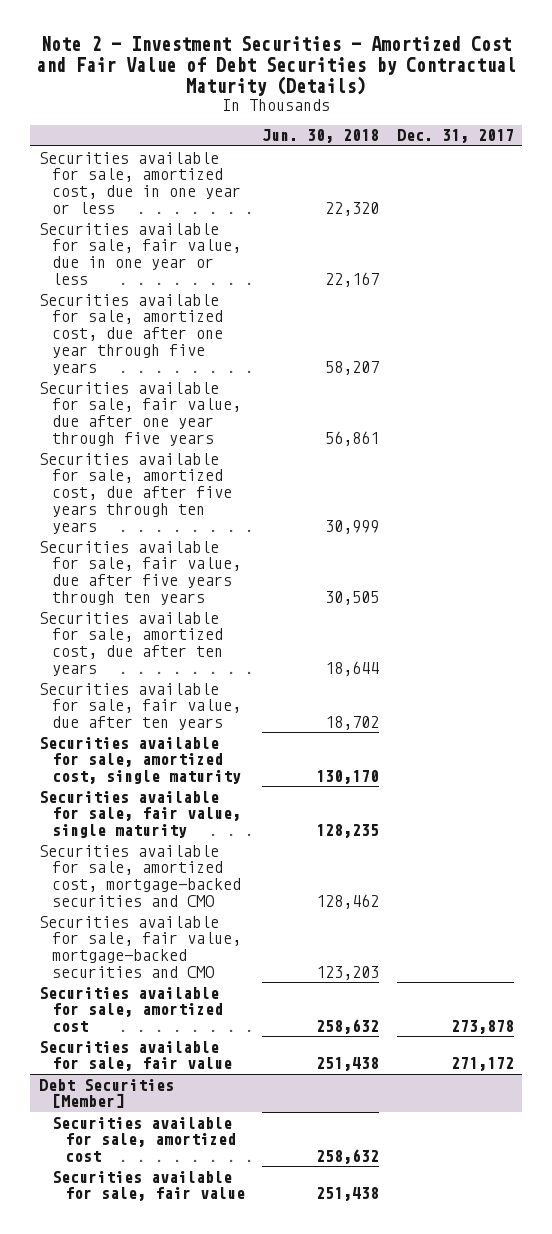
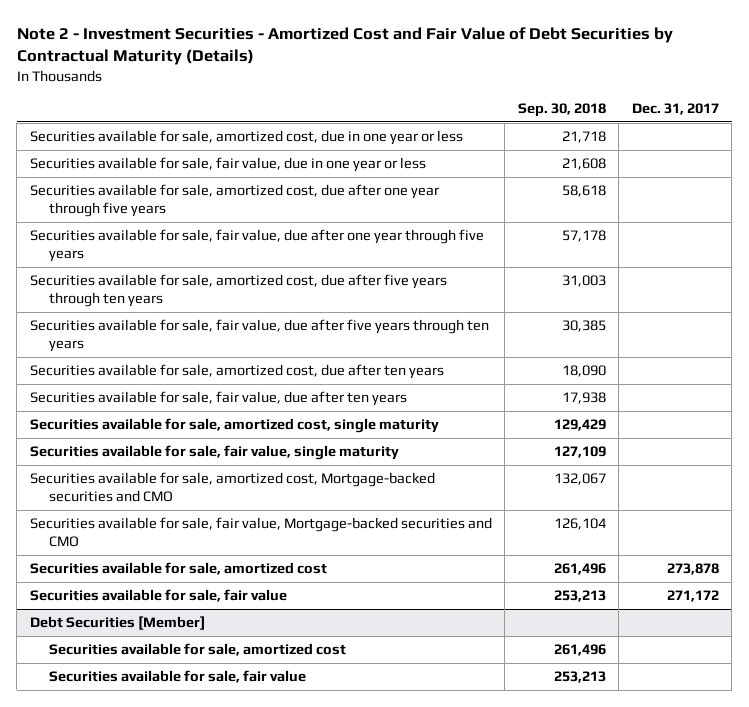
- | Jun. 30, 2018 | Dec. 31, 2017
+ | Sep. 30, 2018 | Dec. 31, 2017
- Securities available for sale, amortized cost, mortgage-backed securities and CMO | 128,462 |
- Securities available for sale, fair value, mortgage-backed securities and CMO | 123,203 |
+ Securities available for sale, amortized cost, Mortgage-backed securities and CMO | 132,067 |
+ Securities available for sale, fair value, Mortgage-backed securities and CMO | 126,104 |

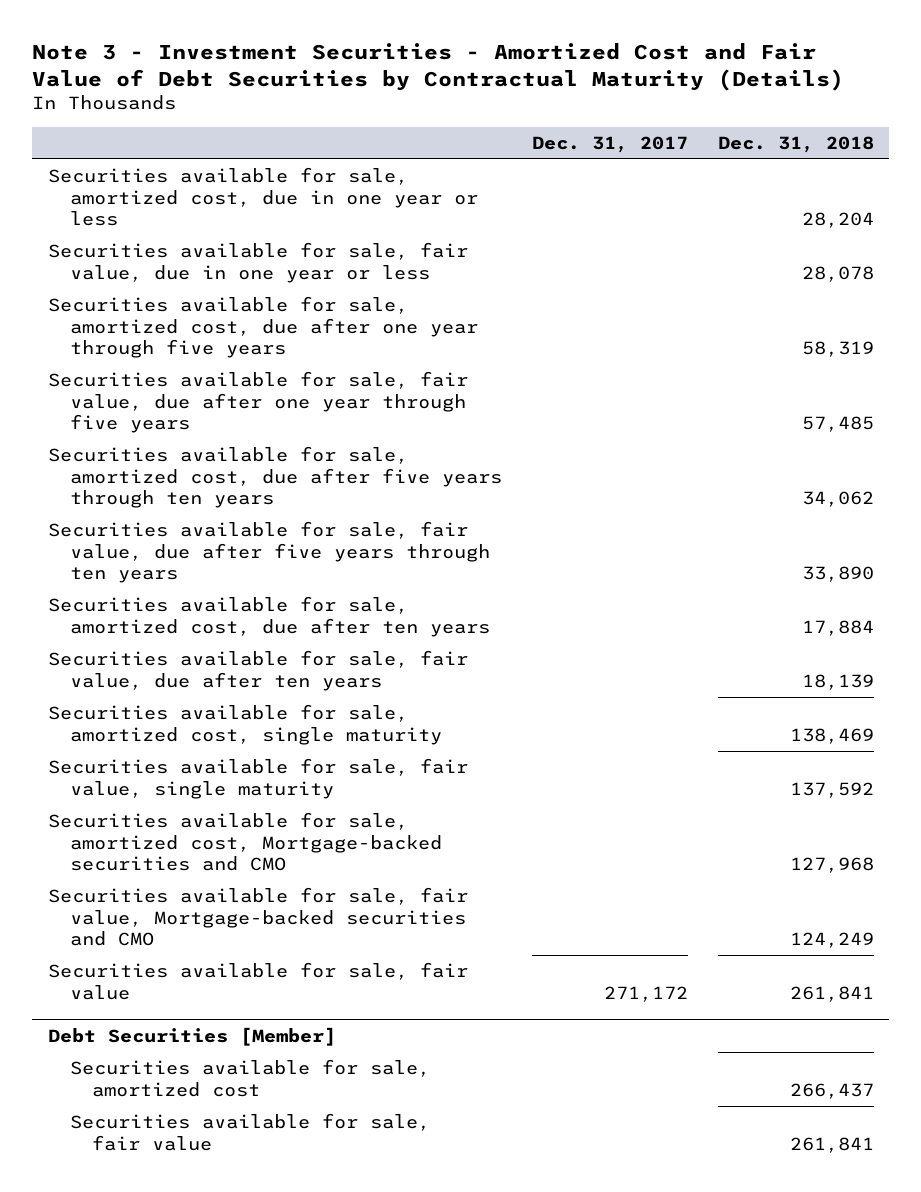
- Note 2 - Investment Securities - Amortized Cost and Fair Value of Debt Securities by Contractual Maturity (Details)
+ Note 3 - Investment Securities - Amortized Cost and Fair Value of Debt Securities by Contractual Maturity (Details)
- | Sep. 30, 2018 | Dec. 31, 2017
+ | Dec. 31, 2017 | Dec. 31, 2018
- Securities available for sale, amortized cost | 261,496 | 273,878

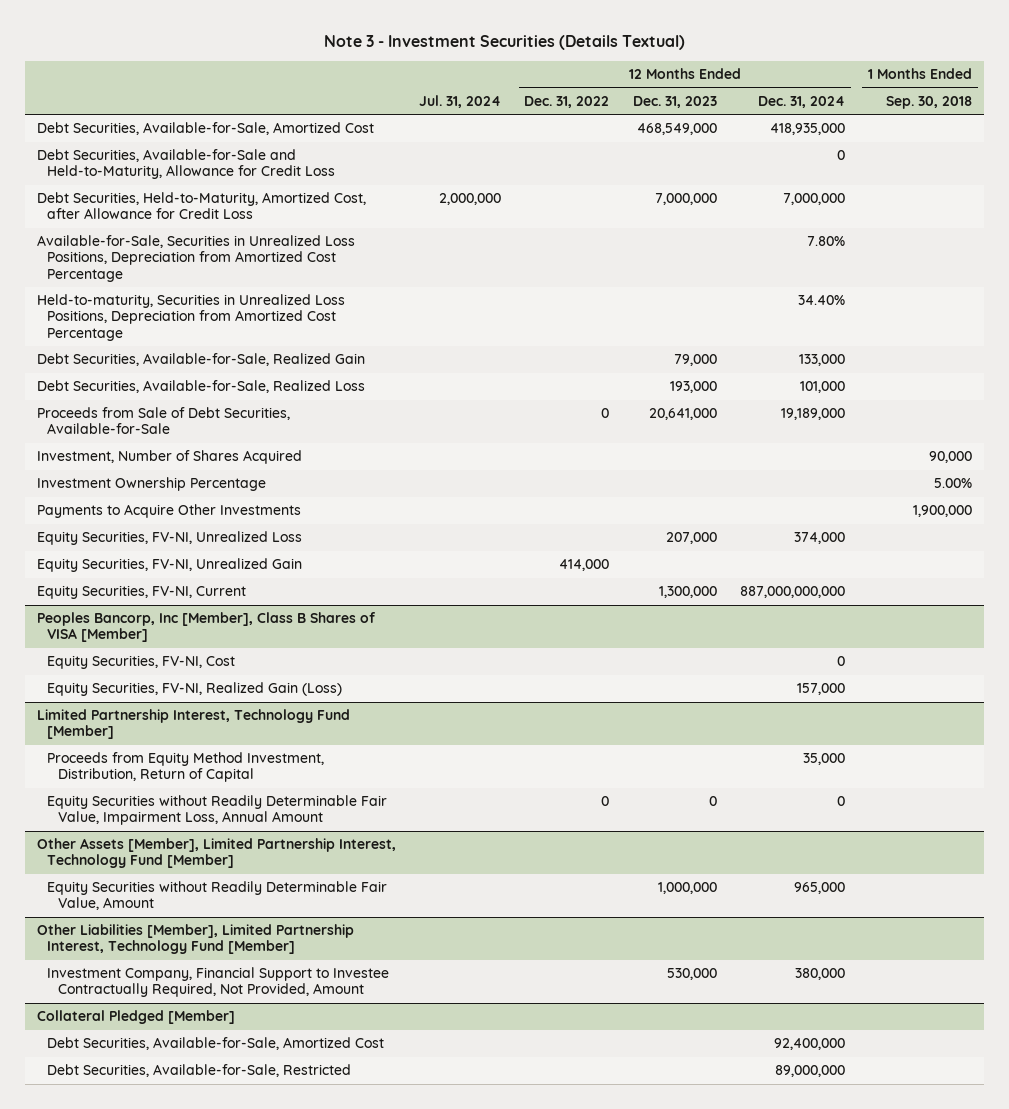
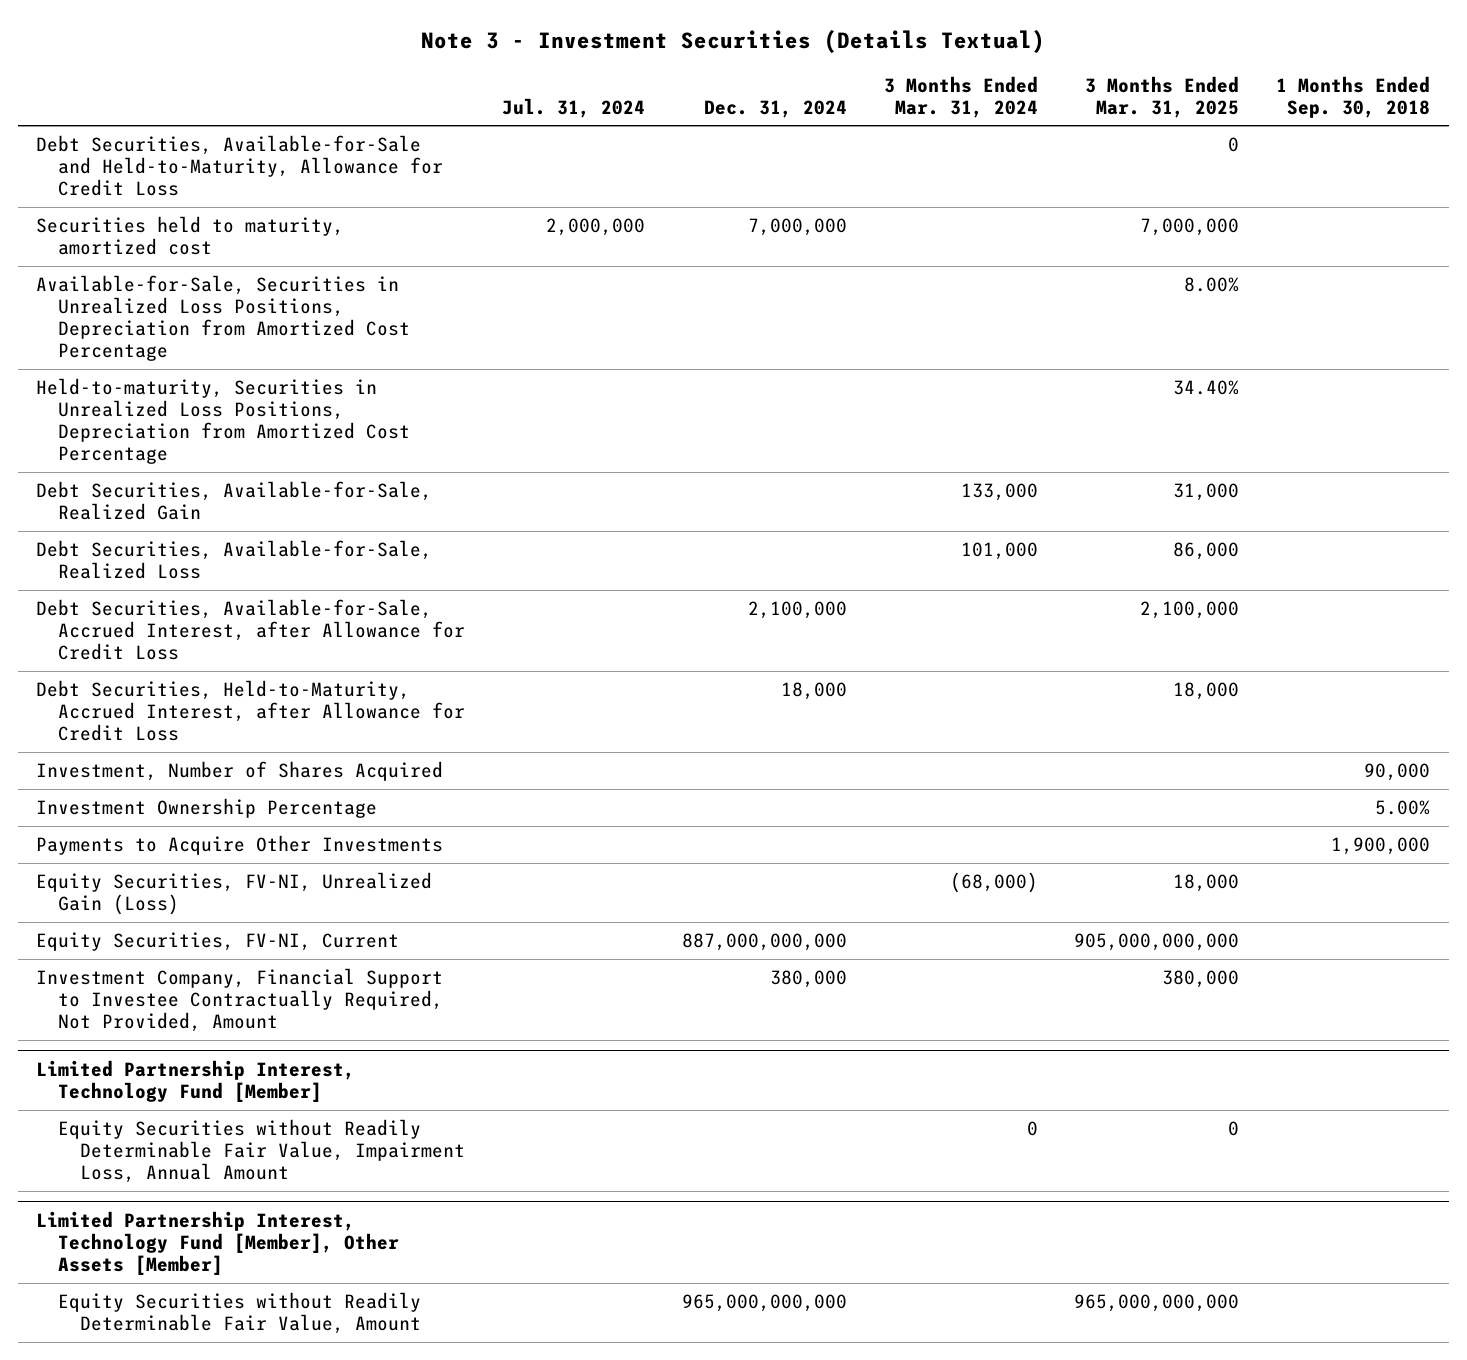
- | Jul. 31, 2024 | 12 Months Ended Dec. 31, 2022 | 12 Months Ended Dec. 31, 2023 | 12 Months Ended Dec. 31, 2024 | 1 Months Ended Sep. 30, 2018
+ | Jul. 31, 2024 | Dec. 31, 2024 | 3 Months Ended Mar. 31, 2024 | 3 Months Ended Mar. 31, 2025 | 1 Months Ended Sep. 30, 2018
- Debt Securities, Available-for-Sale, Amortized Cost | | | 468,549,000 | 418,935,000 |
- Debt Securities, Held-to-Maturity, Amortized Cost, after Allowance for Credit Loss | 2,000,000 | | 7,000,000 | 7,000,000 |
+ Securities held to maturity, amortized cost | 2,000,000 | 7,000,000 | | 7,000,000 |
- Proceeds from Sale of Debt Securities, Available-for-Sale | | 0 | 20,641,000 | 19,189,000 |
+ Debt Securities, Available-for-Sale, Accrued Interest, after Allowance for Credit Loss | | 2,100,000 | | 2,100,000 |
+ Debt Securities, Held-to-Maturity, Accrued Interest, after Allowance for Credit Loss | | 18,000 | | 18,000 |
- Equity Securities, FV-NI, Unrealized Loss | | | 207,000 | 374,000 |
- Equity Securities, FV-NI, Unrealized Gain | | 414,000 | | |
+ Equity Securities, FV-NI, Unrealized Gain (Loss) | | | (68,000) | 18,000 |
- Peoples Bancorp, Inc [Member], Class B Shares of VISA [Member]
- Equity Securities, FV-NI, Cost | | | | 0 |
- Equity Securities, FV-NI, Realized Gain (Loss) | | | | 157,000 |
+ Investment Company, Financial Support to Investee Contractually Required, Not Provided, Amount | | 380,000 | | 380,000 |
@ Limited Partnership Interest, Technology Fund [Member]
- Proceeds from Equity Method Investment, Distribution, Return of Capital | | | | 35,000 |
- Other Assets [Member], Limited Partnership Interest, Technology Fund [Member]
+ Limited Partnership Interest, Technology Fund [Member], Other Assets [Member]
- Other Liabilities [Member], Limited Partnership Interest, Technology Fund [Member]
- Investment Company, Financial Support to Investee Contractually Required, Not Provided, Amount | | | 530,000 | 380,000 |
- Collateral Pledged [Member]
- Debt Securities, Available-for-Sale, Amortized Cost | | | | 92,400,000 |
- Debt Securities, Available-for-Sale, Restricted | | | | 89,000,000 |

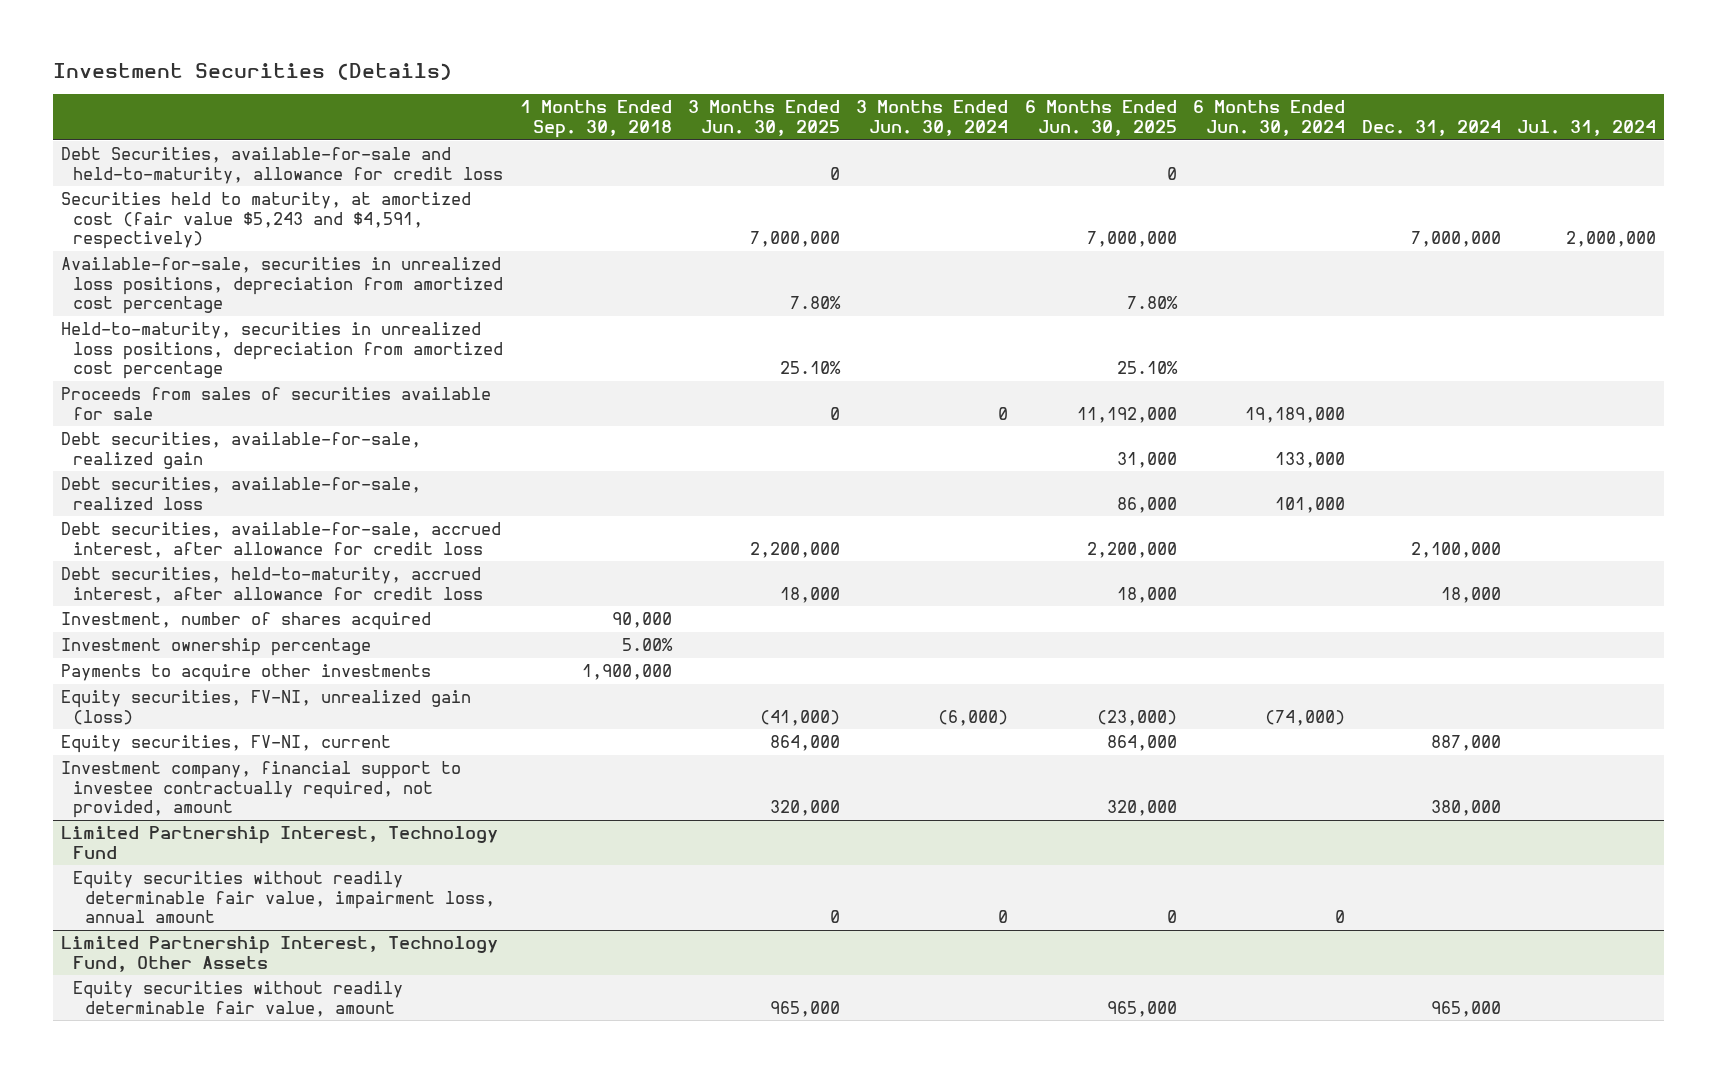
- Note 3 - Investment Securities (Details Textual)
+ Investment Securities (Details)
- | Jul. 31, 2024 | Dec. 31, 2024 | 3 Months Ended Mar. 31, 2024 | 3 Months Ended Mar. 31, 2025 | 1 Months Ended Sep. 30, 2018
+ | 1 Months Ended Sep. 30, 2018 | 3 Months Ended Jun. 30, 2025 | 3 Months Ended Jun. 30, 2024 | 6 Months Ended Jun. 30, 2025 | 6 Months Ended Jun. 30, 2024 | Dec. 31, 2024 | Jul. 31, 2024
- Debt Securities, Available-for-Sale and Held-to-Maturity, Allowance for Credit Loss | | | | 0 |
- Securities held to maturity, amortized cost | 2,000,000 | 7,000,000 | | 7,000,000 |
- Available-for-Sale, Securities in Unrealized Loss Positions, Depreciation from Amortized Cost Percentage | | | | 8.00% |
- Held-to-maturity, Securities in Unrealized Loss Positions, Depreciation from Amortized Cost Percentage | | | | 34.40% |
- Debt Securities, Available-for-Sale, Realized Gain | | | 133,000 | 31,000 |
- Debt Securities, Available-for-Sale, Realized Loss | | | 101,000 | 86,000 |
- Debt Securities, Available-for-Sale, Accrued Interest, after Allowance for Credit Loss | | 2,100,000 | | 2,100,000 |
- Debt Securities, Held-to-Maturity, Accrued Interest, after Allowance for Credit Loss | | 18,000 | | 18,000 |
- Investment, Number of Shares Acquired | | | | | 90,000
- Investment Ownership Percentage | | | | | 5.00%
- Payments to Acquire Other Investments | | | | | 1,900,000
- Equity Securities, FV-NI, Unrealized Gain (Loss) | | | (68,000) | 18,000 |
- Equity Securities, FV-NI, Current | | 887,000,000,000 | | 905,000,000,000 |
- Investment Company, Financial Support to Investee Contractually Required, Not Provided, Amount | | 380,000 | | 380,000 |
- Limited Partnership Interest, Technology Fund [Member]
- Equity Securities without Readily Determinable Fair Value, Impairment Loss, Annual Amount | | | 0 | 0 |
- Limited Partnership Interest, Technology Fund [Member], Other Assets [Member]
- Equity Securities without Readily Determinable Fair Value, Amount | | 965,000,000,000 | | 965,000,000,000 |
+ Debt Securities, available-for-sale and held-to-maturity, allowance for credit loss | | 0 | | 0 | | |
+ Securities held to maturity, at amortized cost (fair value $5,243 and $4,591, respectively) | | 7,000,000 | | 7,000,000 | | 7,000,000 | 2,000,000
+ Available-for-sale, securities in unrealized loss positions, depreciation from amortized cost percentage | | 7.80% | | 7.80% | | |
+ Held-to-maturity, securities in unrealized loss positions, depreciation from amortized cost percentage | | 25.10% | | 25.10% | | |
+ Proceeds from sales of securities available for sale | | 0 | 0 | 11,192,000 | 19,189,000 | |
+ Debt securities, available-for-sale, realized gain | | | | 31,000 | 133,000 | |
+ Debt securities, available-for-sale, realized loss | | | | 86,000 | 101,000 | |
+ Debt securities, available-for-sale, accrued interest, after allowance for credit loss | | 2,200,000 | | 2,200,000 | | 2,100,000 |
+ Debt securities, held-to-maturity, accrued interest, after allowance for credit loss | | 18,000 | | 18,000 | | 18,000 |
+ Investment, number of shares acquired | 90,000 | | | | | |
+ Investment ownership percentage | 5.00% | | | | | |
+ Payments to acquire other investments | 1,900,000 | | | | | |
+ Equity securities, FV-NI, unrealized gain (loss) | | (41,000) | (6,000) | (23,000) | (74,000) | |
+ Equity securities, FV-NI, current | | 864,000 | | 864,000 | | 887,000 |
+ Investment company, financial support to investee contractually required, not provided, amount | | 320,000 | | 320,000 | | 380,000 |
+ Limited Partnership Interest, Technology Fund
+ Equity securities without readily determinable fair value, impairment loss, annual amount | | 0 | 0 | 0 | 0 | |
+ Limited Partnership Interest, Technology Fund, Other Assets
+ Equity securities without readily determinable fair value, amount | | 965,000 | | 965,000 | | 965,000 |

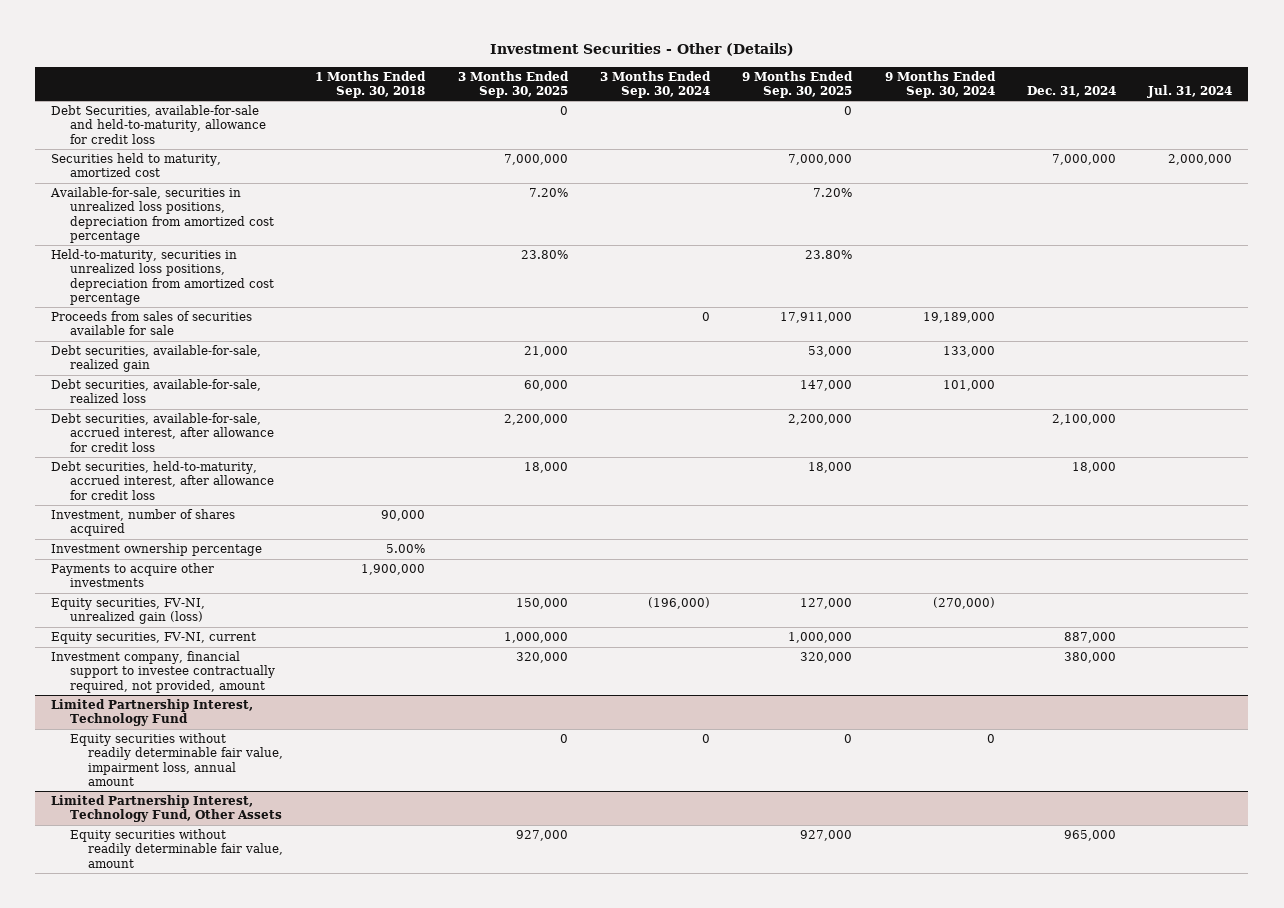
- Investment Securities (Details)
+ Investment Securities - Other (Details)
- | 1 Months Ended Sep. 30, 2018 | 3 Months Ended Jun. 30, 2025 | 3 Months Ended Jun. 30, 2024 | 6 Months Ended Jun. 30, 2025 | 6 Months Ended Jun. 30, 2024 | Dec. 31, 2024 | Jul. 31, 2024
+ | 1 Months Ended Sep. 30, 2018 | 3 Months Ended Sep. 30, 2025 | 3 Months Ended Sep. 30, 2024 | 9 Months Ended Sep. 30, 2025 | 9 Months Ended Sep. 30, 2024 | Dec. 31, 2024 | Jul. 31, 2024
- Securities held to maturity, at amortized cost (fair value $5,243 and $4,591, respectively) | | 7,000,000 | | 7,000,000 | | 7,000,000 | 2,000,000
+ Securities held to maturity, amortized cost | | 7,000,000 | | 7,000,000 | | 7,000,000 | 2,000,000

